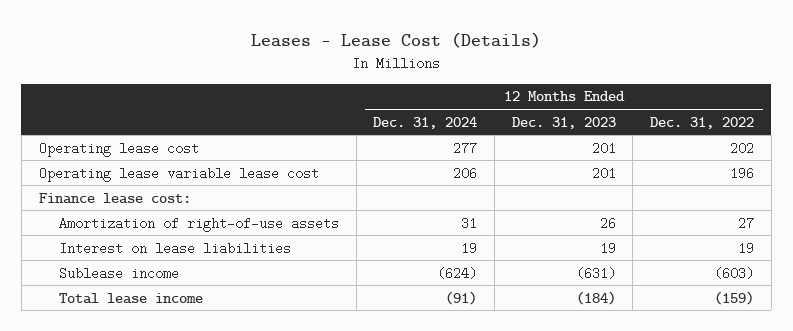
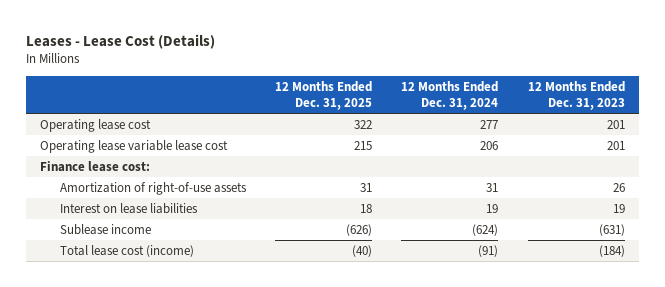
- | 12 Months Ended Dec. 31, 2024 | 12 Months Ended Dec. 31, 2023 | 12 Months Ended Dec. 31, 2022
+ | 12 Months Ended Dec. 31, 2025 | 12 Months Ended Dec. 31, 2024 | 12 Months Ended Dec. 31, 2023
- Total lease income | (91) | (184) | (159)
+ Total lease cost (income) | (40) | (91) | (184)

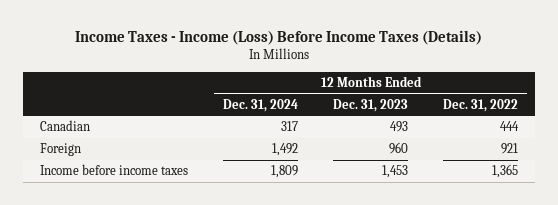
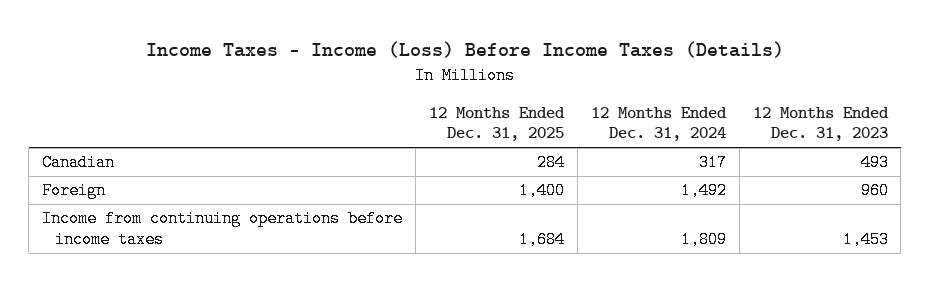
- | 12 Months Ended Dec. 31, 2024 | 12 Months Ended Dec. 31, 2023 | 12 Months Ended Dec. 31, 2022
+ | 12 Months Ended Dec. 31, 2025 | 12 Months Ended Dec. 31, 2024 | 12 Months Ended Dec. 31, 2023
- Income before income taxes | 1,809 | 1,453 | 1,365
+ Income from continuing operations before income taxes | 1,684 | 1,809 | 1,453

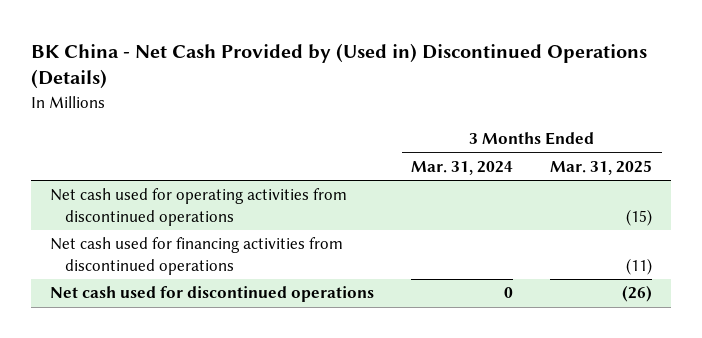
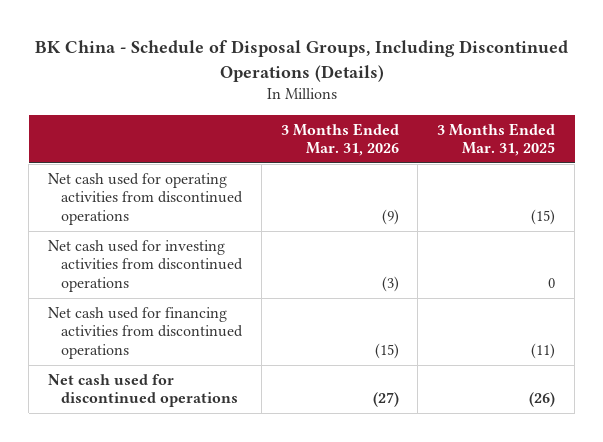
- BK China - Net Cash Provided by (Used in) Discontinued Operations (Details)
+ BK China - Schedule of Disposal Groups, Including Discontinued Operations (Details)
- | 3 Months Ended Mar. 31, 2024 | 3 Months Ended Mar. 31, 2025
+ | 3 Months Ended Mar. 31, 2026 | 3 Months Ended Mar. 31, 2025
+ Net cash used for investing activities from discontinued operations | (3) | 0

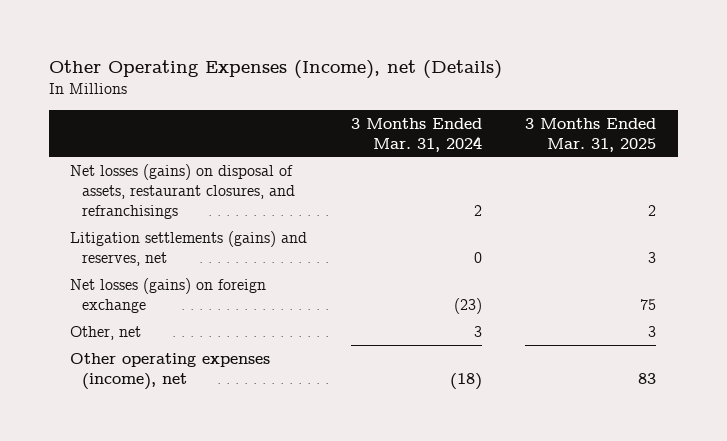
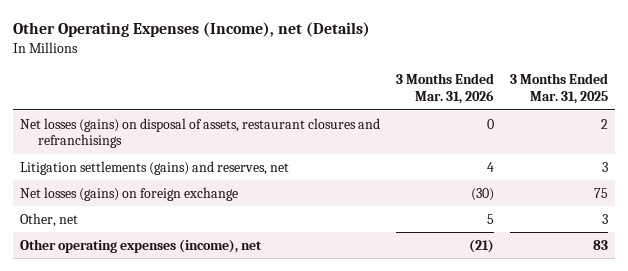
- | 3 Months Ended Mar. 31, 2024 | 3 Months Ended Mar. 31, 2025
+ | 3 Months Ended Mar. 31, 2026 | 3 Months Ended Mar. 31, 2025
- Net losses (gains) on disposal of assets, restaurant closures, and refranchisings | 2 | 2
+ Net losses (gains) on disposal of assets, restaurant closures and refranchisings | 0 | 2

